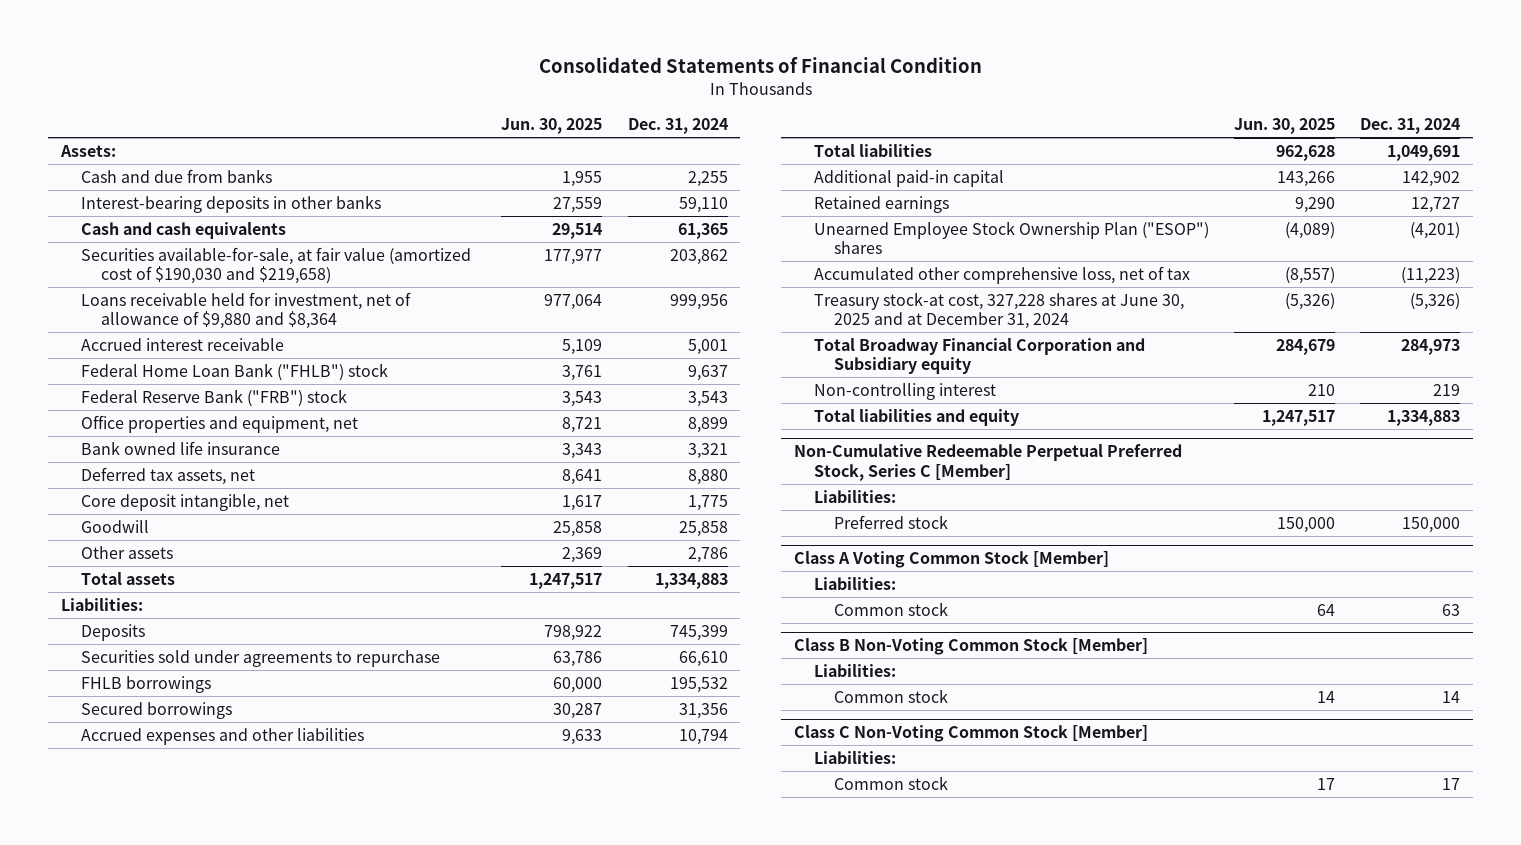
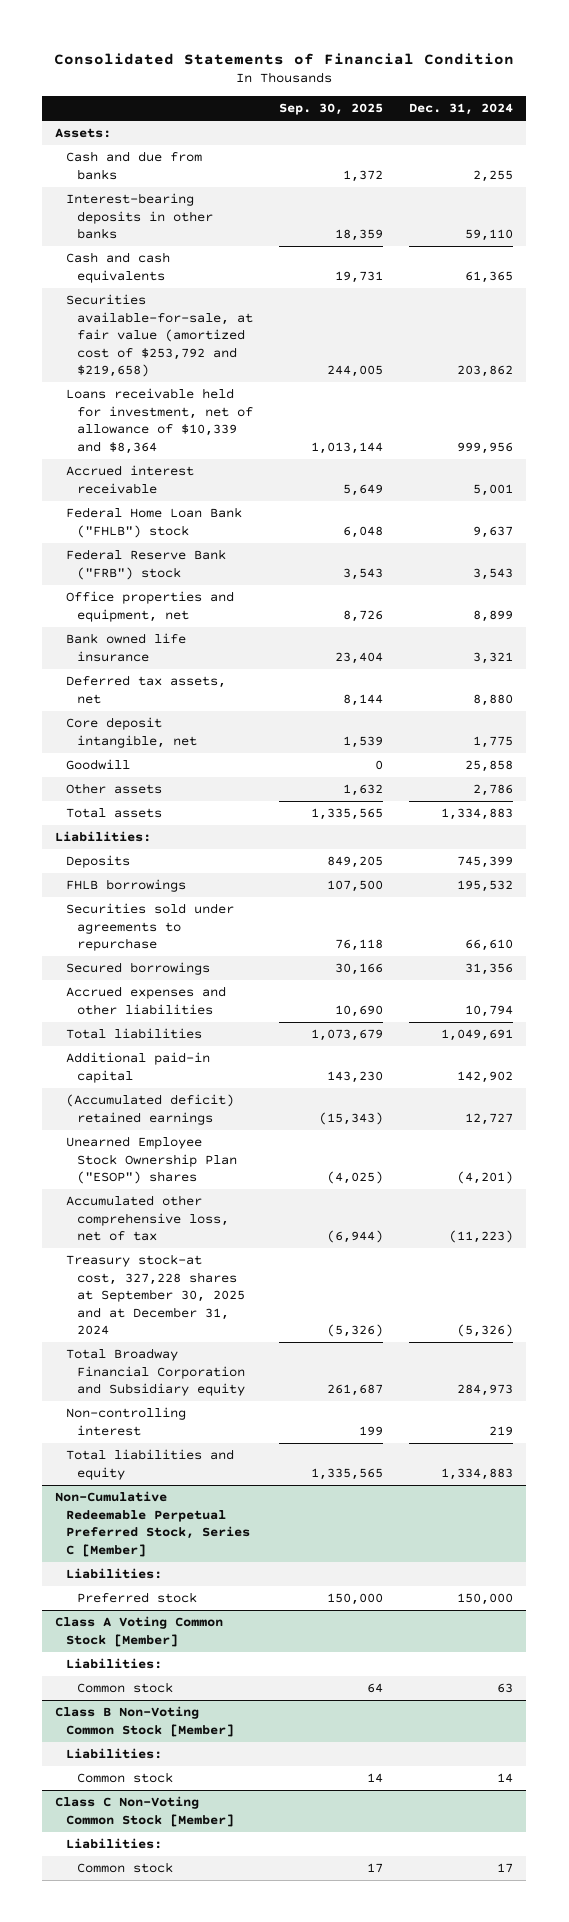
- | Jun. 30, 2025 | Dec. 31, 2024
+ | Sep. 30, 2025 | Dec. 31, 2024
- Securities available-for-sale, at fair value (amortized cost of $190,030 and $219,658) | 177,977 | 203,862
- Loans receivable held for investment, net of allowance of $9,880 and $8,364 | 977,064 | 999,956
+ Securities available-for-sale, at fair value (amortized cost of $253,792 and $219,658) | 244,005 | 203,862
+ Loans receivable held for investment, net of allowance of $10,339 and $8,364 | 1,013,144 | 999,956
moved down: Securities sold under agreements to repurchase | 76,118 | 66,610
- Retained earnings | 9,290 | 12,727
+ (Accumulated deficit) retained earnings | (15,343) | 12,727
- Treasury stock-at cost, 327,228 shares at June 30, 2025 and at December 31, 2024 | (5,326) | (5,326)
+ Treasury stock-at cost, 327,228 shares at September 30, 2025 and at December 31, 2024 | (5,326) | (5,326)

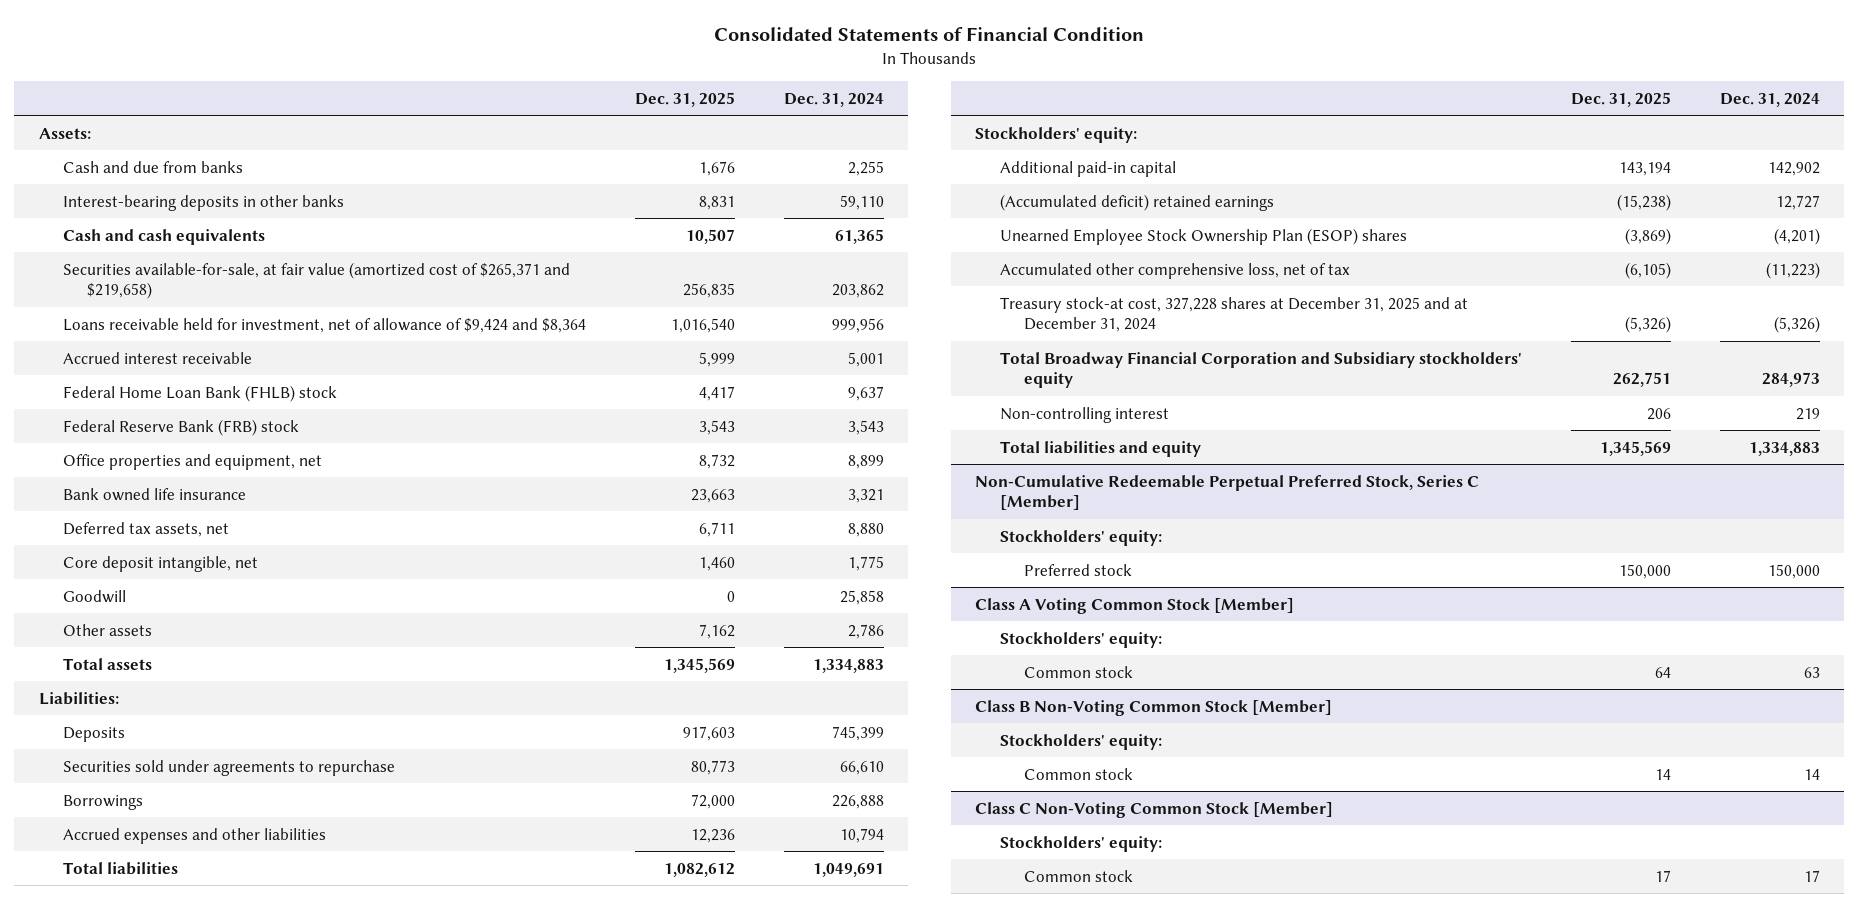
- | Sep. 30, 2025 | Dec. 31, 2024
+ | Dec. 31, 2025 | Dec. 31, 2024
- Securities available-for-sale, at fair value (amortized cost of $253,792 and $219,658) | 244,005 | 203,862
- Loans receivable held for investment, net of allowance of $10,339 and $8,364 | 1,013,144 | 999,956
+ Securities available-for-sale, at fair value (amortized cost of $265,371 and $219,658) | 256,835 | 203,862
+ Loans receivable held for investment, net of allowance of $9,424 and $8,364 | 1,016,540 | 999,956
- Federal Home Loan Bank ("FHLB") stock | 6,048 | 9,637
- Federal Reserve Bank ("FRB") stock | 3,543 | 3,543
+ Federal Home Loan Bank (FHLB) stock | 4,417 | 9,637
+ Federal Reserve Bank (FRB) stock | 3,543 | 3,543
- FHLB borrowings | 107,500 | 195,532
- Secured borrowings | 30,166 | 31,356
+ Borrowings | 72,000 | 226,888
+ Stockholders' equity:
- Unearned Employee Stock Ownership Plan ("ESOP") shares | (4,025) | (4,201)
+ Unearned Employee Stock Ownership Plan (ESOP) shares | (3,869) | (4,201)
- Treasury stock-at cost, 327,228 shares at September 30, 2025 and at December 31, 2024 | (5,326) | (5,326)
- Total Broadway Financial Corporation and Subsidiary equity | 261,687 | 284,973
+ Treasury stock-at cost, 327,228 shares at December 31, 2025 and at December 31, 2024 | (5,326) | (5,326)
+ Total Broadway Financial Corporation and Subsidiary stockholders' equity | 262,751 | 284,973
@ Non-Cumulative Redeemable Perpetual Preferred Stock, Series C [Member]
- Liabilities:
+ Stockholders' equity:
@ Class A Voting Common Stock [Member]
- Liabilities:
+ Stockholders' equity:
@ Class B Non-Voting Common Stock [Member]
- Liabilities:
+ Stockholders' equity:
@ Class C Non-Voting Common Stock [Member]
- Liabilities:
+ Stockholders' equity:

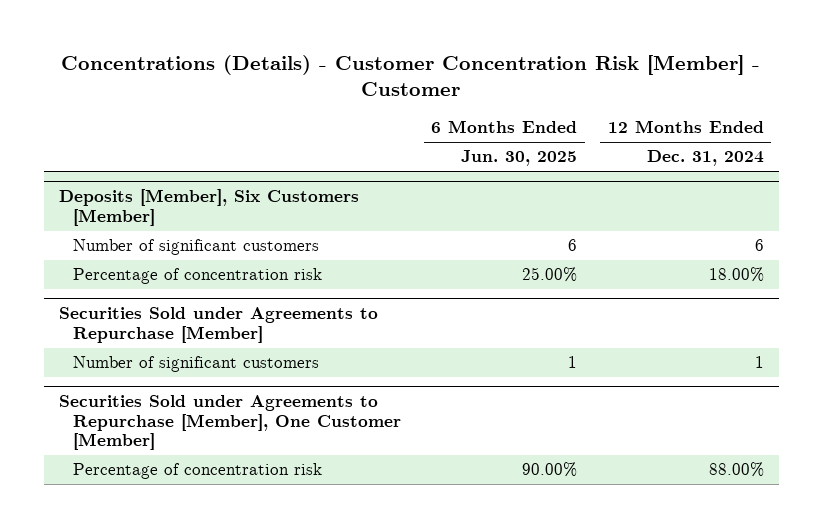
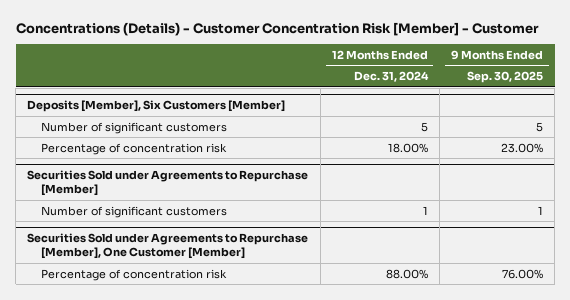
- | 6 Months Ended Jun. 30, 2025 | 12 Months Ended Dec. 31, 2024
+ | 12 Months Ended Dec. 31, 2024 | 9 Months Ended Sep. 30, 2025
@ Deposits [Member], Six Customers [Member]
- Number of significant customers | 6 | 6
+ Number of significant customers | 5 | 5

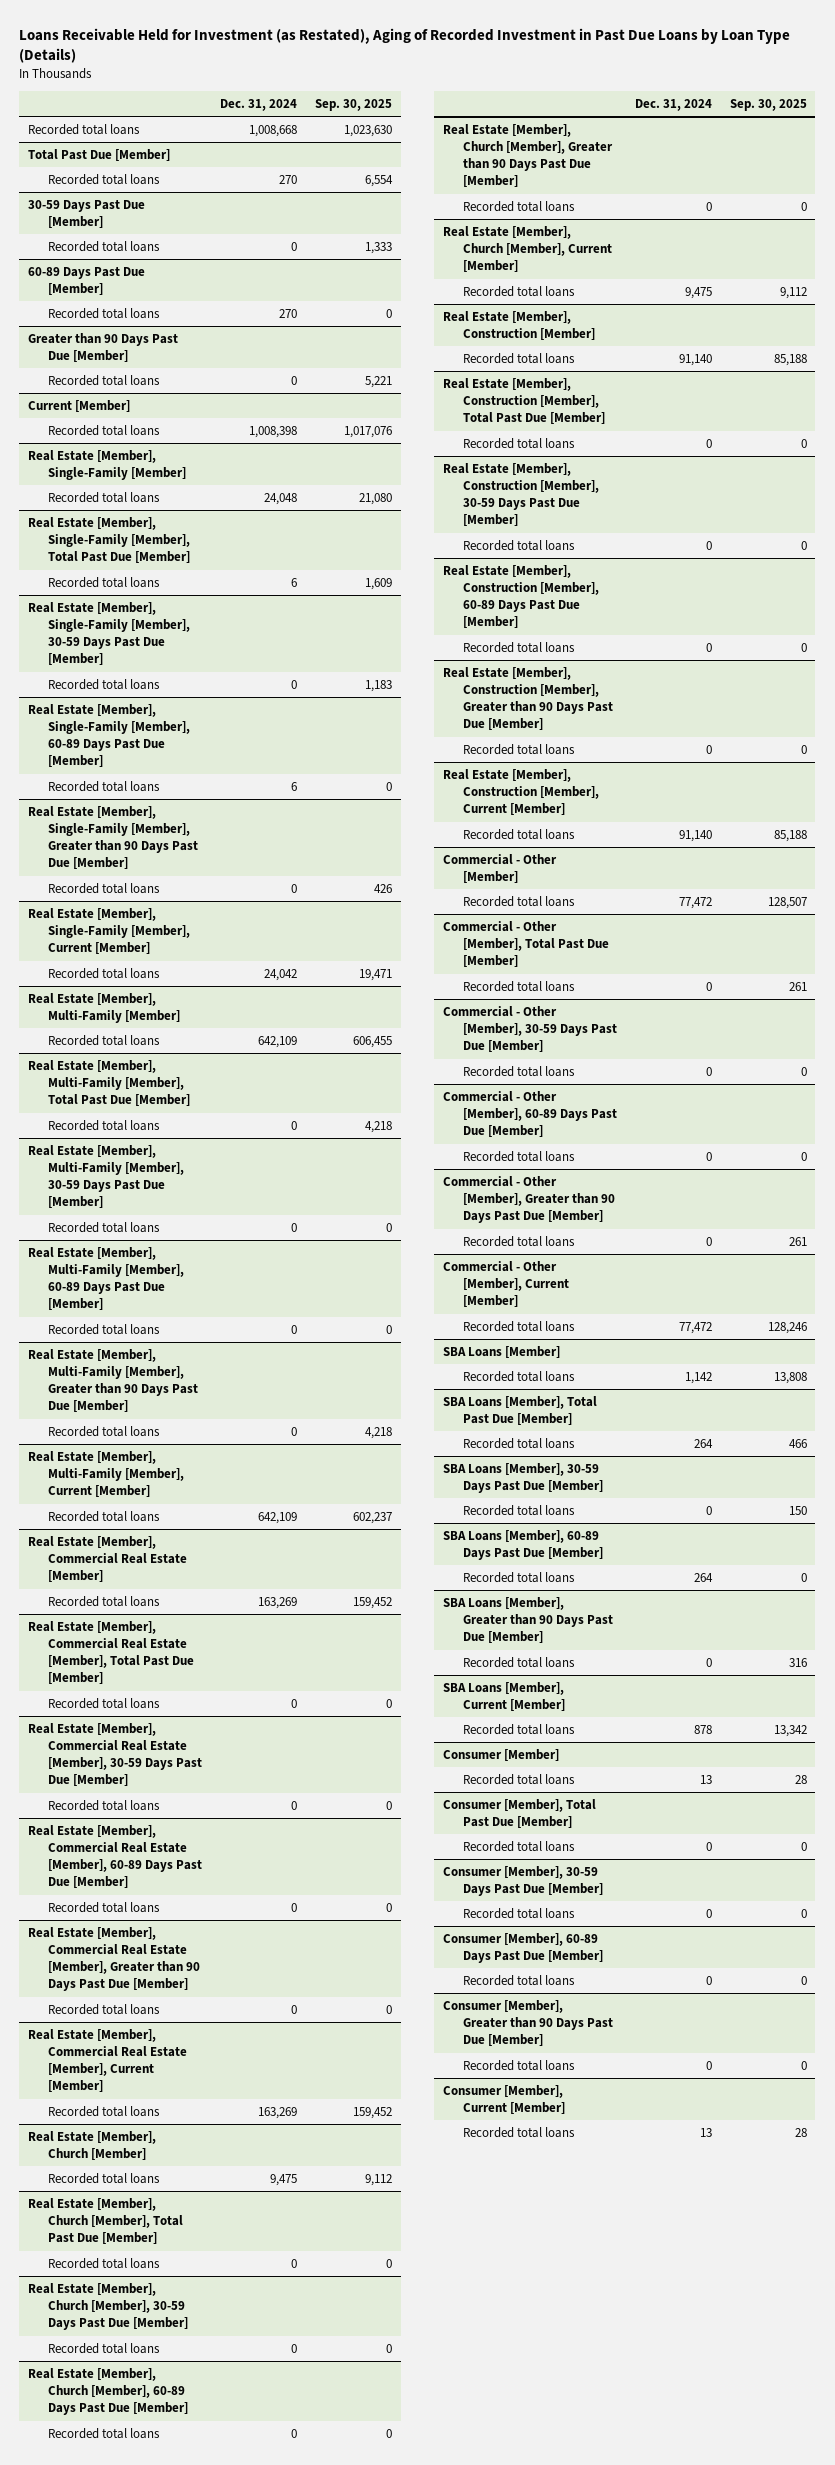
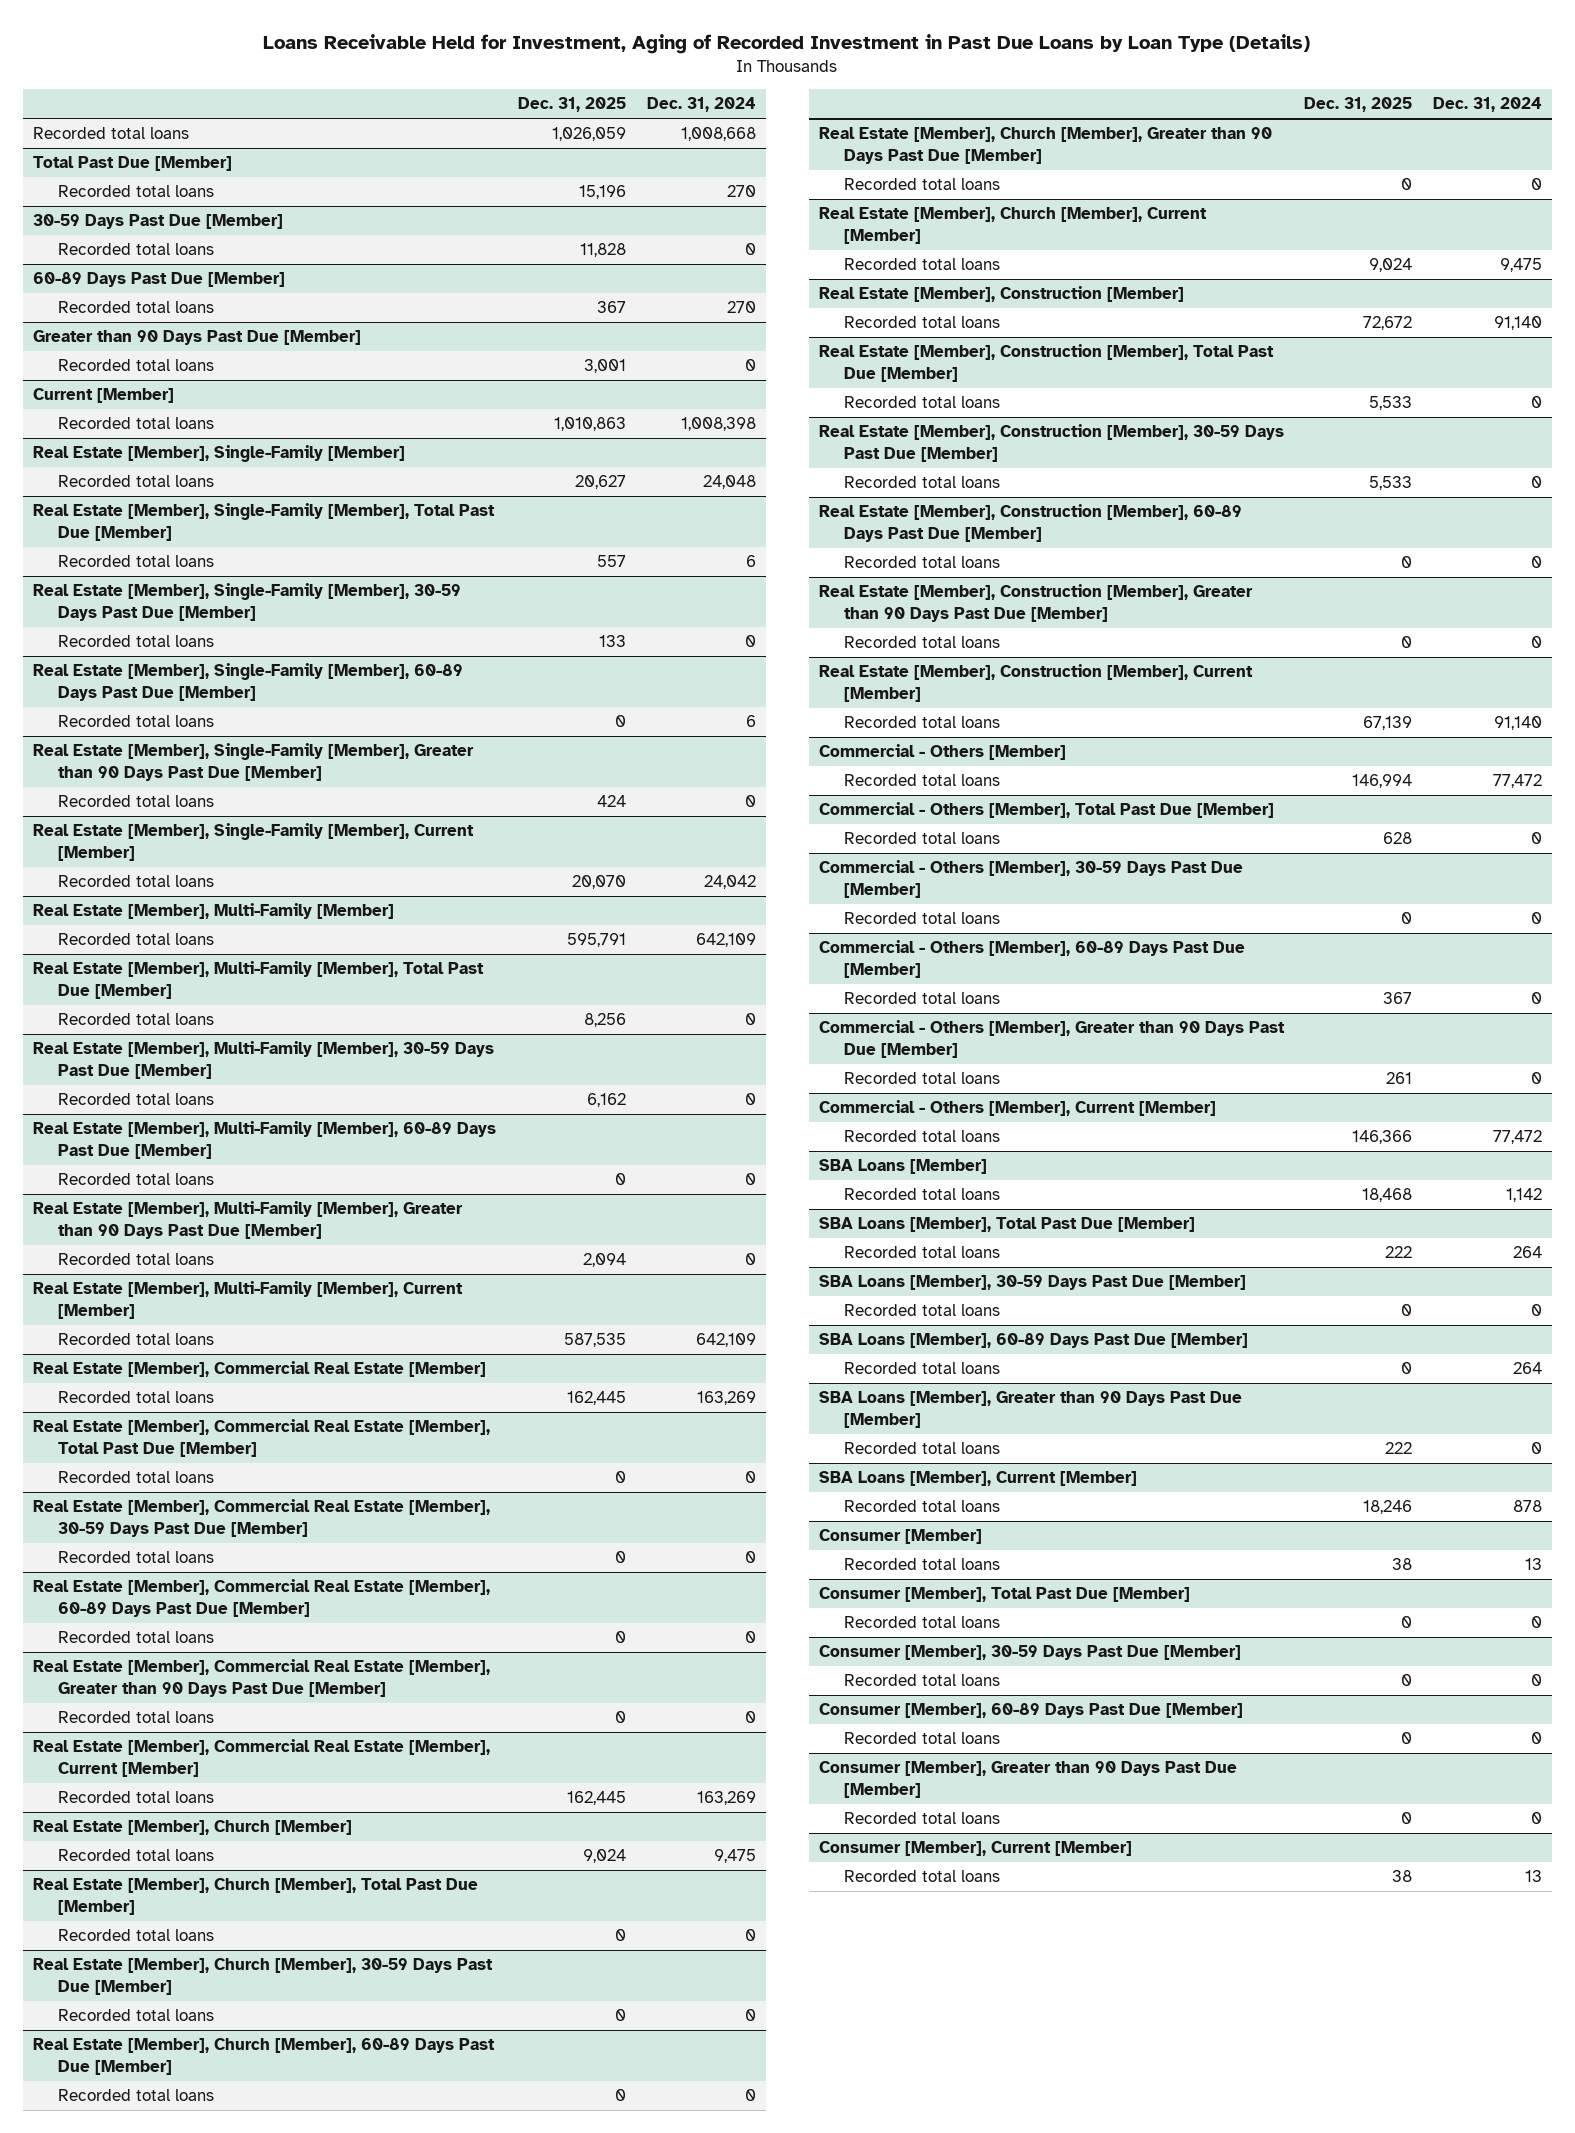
- Loans Receivable Held for Investment (as Restated), Aging of Recorded Investment in Past Due Loans by Loan Type (Details)
+ Loans Receivable Held for Investment, Aging of Recorded Investment in Past Due Loans by Loan Type (Details)
- | Dec. 31, 2024 | Sep. 30, 2025
+ | Dec. 31, 2025 | Dec. 31, 2024
- Commercial - Other [Member]
+ Commercial - Others [Member]
- Commercial - Other [Member], Total Past Due [Member]
+ Commercial - Others [Member], Total Past Due [Member]
- Commercial - Other [Member], 30-59 Days Past Due [Member]
+ Commercial - Others [Member], 30-59 Days Past Due [Member]
- Commercial - Other [Member], 60-89 Days Past Due [Member]
+ Commercial - Others [Member], 60-89 Days Past Due [Member]
- Commercial - Other [Member], Greater than 90 Days Past Due [Member]
+ Commercial - Others [Member], Greater than 90 Days Past Due [Member]
- Commercial - Other [Member], Current [Member]
+ Commercial - Others [Member], Current [Member]

